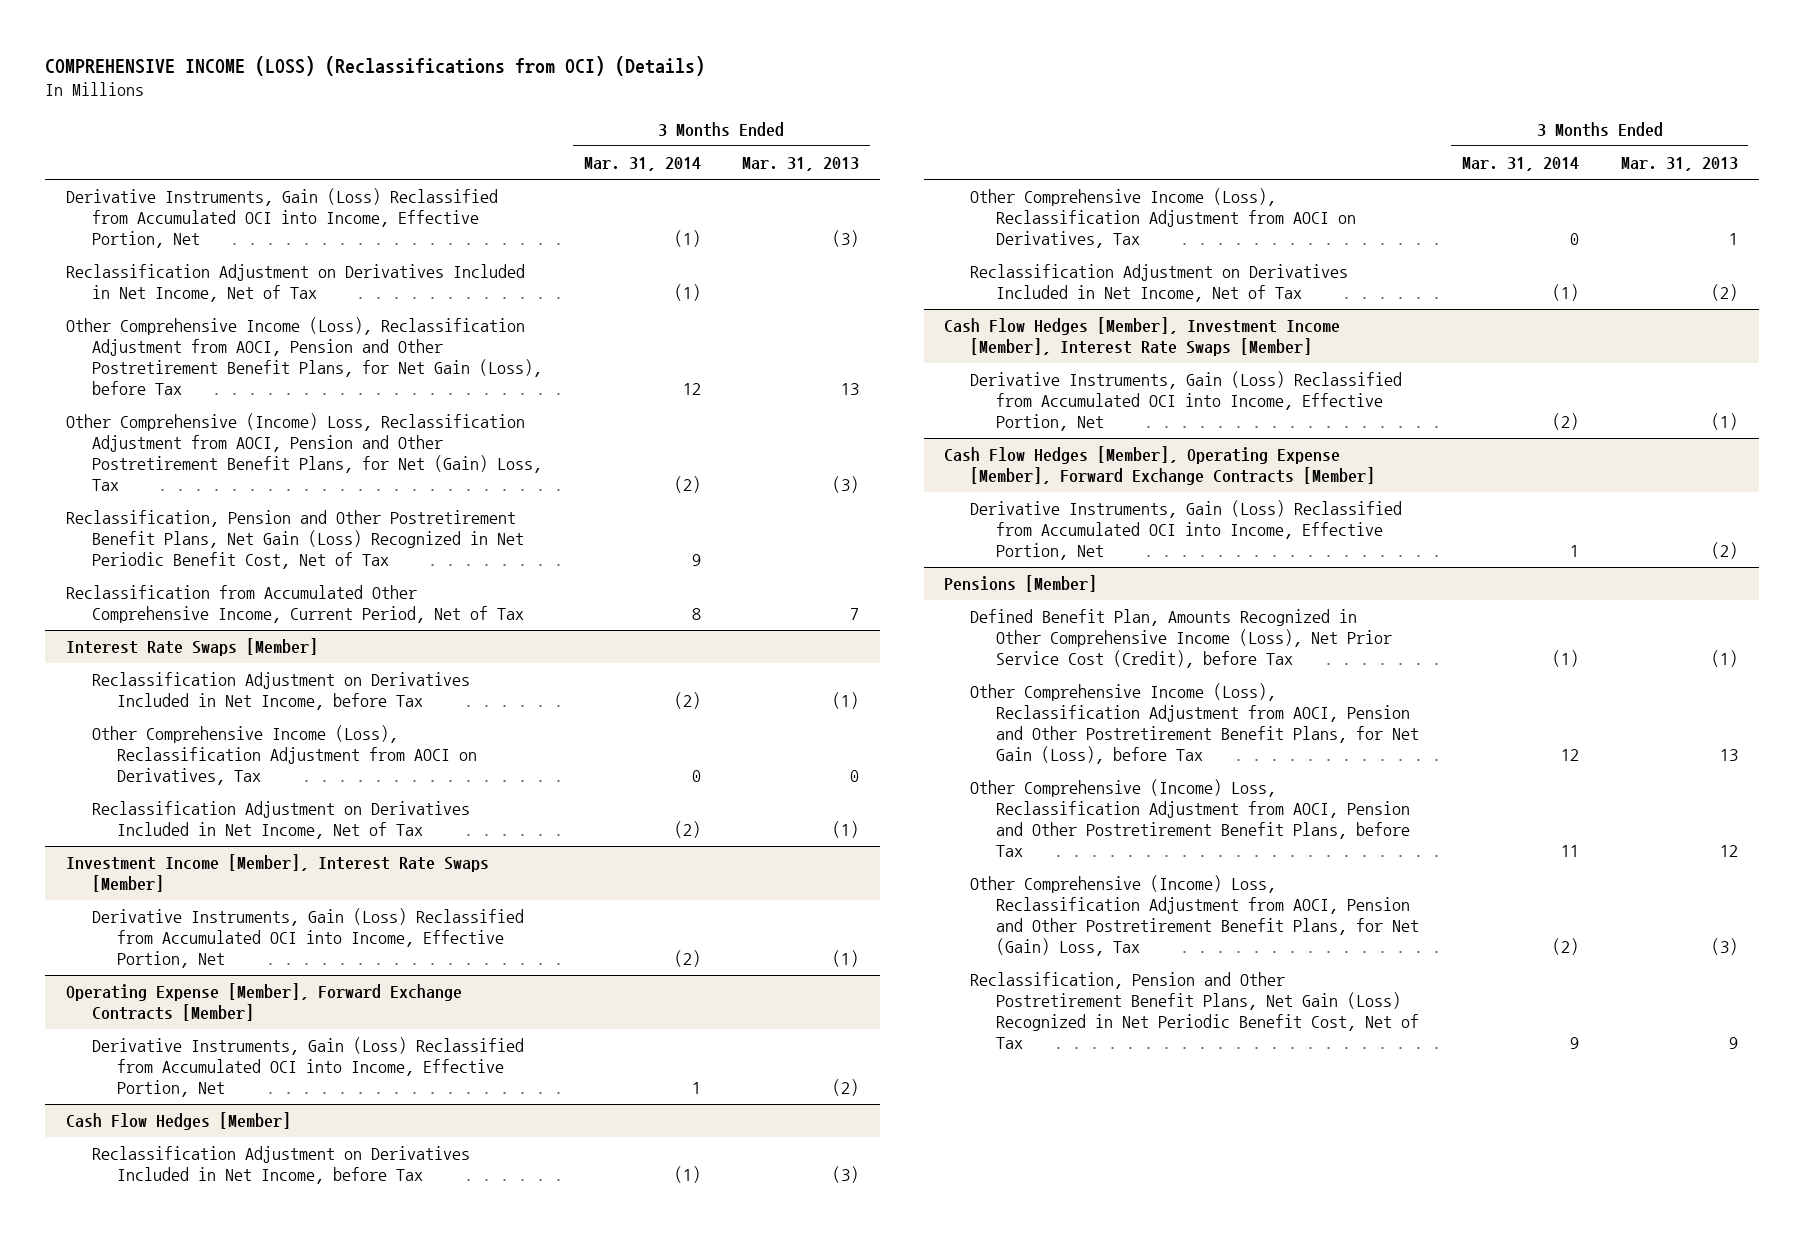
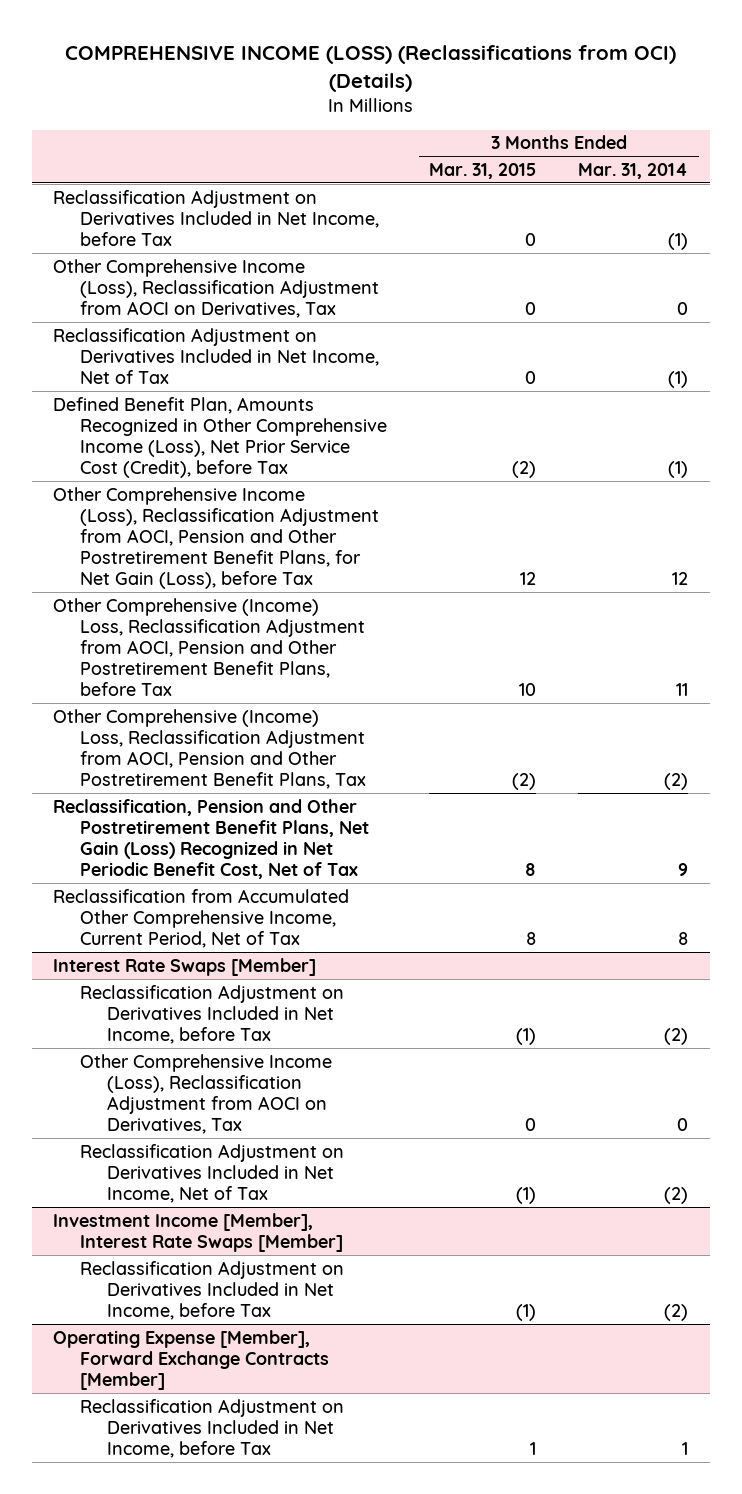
- | 3 Months Ended Mar. 31, 2014 | 3 Months Ended Mar. 31, 2013
+ | 3 Months Ended Mar. 31, 2015 | 3 Months Ended Mar. 31, 2014
- Derivative Instruments, Gain (Loss) Reclassified from Accumulated OCI into Income, Effective Portion, Net | (1) | (3)
+ Reclassification Adjustment on Derivatives Included in Net Income, before Tax | 0 | (1)
+ Other Comprehensive Income (Loss), Reclassification Adjustment from AOCI on Derivatives, Tax | 0 | 0
+ Defined Benefit Plan, Amounts Recognized in Other Comprehensive Income (Loss), Net Prior Service Cost (Credit), before Tax | (2) | (1)
- Other Comprehensive (Income) Loss, Reclassification Adjustment from AOCI, Pension and Other Postretirement Benefit Plans, for Net (Gain) Loss, Tax | (2) | (3)
+ Other Comprehensive (Income) Loss, Reclassification Adjustment from AOCI, Pension and Other Postretirement Benefit Plans, before Tax | 10 | 11
+ Other Comprehensive (Income) Loss, Reclassification Adjustment from AOCI, Pension and Other Postretirement Benefit Plans, Tax | (2) | (2)
@ Investment Income [Member], Interest Rate Swaps [Member]
- Derivative Instruments, Gain (Loss) Reclassified from Accumulated OCI into Income, Effective Portion, Net | (2) | (1)
+ Reclassification Adjustment on Derivatives Included in Net Income, before Tax | (1) | (2)
@ Operating Expense [Member], Forward Exchange Contracts [Member]
- Derivative Instruments, Gain (Loss) Reclassified from Accumulated OCI into Income, Effective Portion, Net | 1 | (2)
- Cash Flow Hedges [Member]
- Reclassification Adjustment on Derivatives Included in Net Income, before Tax | (1) | (3)
- Other Comprehensive Income (Loss), Reclassification Adjustment from AOCI on Derivatives, Tax | 0 | 1
- Reclassification Adjustment on Derivatives Included in Net Income, Net of Tax | (1) | (2)
- Cash Flow Hedges [Member], Investment Income [Member], Interest Rate Swaps [Member]
- Derivative Instruments, Gain (Loss) Reclassified from Accumulated OCI into Income, Effective Portion, Net | (2) | (1)
- Cash Flow Hedges [Member], Operating Expense [Member], Forward Exchange Contracts [Member]
- Derivative Instruments, Gain (Loss) Reclassified from Accumulated OCI into Income, Effective Portion, Net | 1 | (2)
- Pensions [Member]
- Defined Benefit Plan, Amounts Recognized in Other Comprehensive Income (Loss), Net Prior Service Cost (Credit), before Tax | (1) | (1)
- Other Comprehensive Income (Loss), Reclassification Adjustment from AOCI, Pension and Other Postretirement Benefit Plans, for Net Gain (Loss), before Tax | 12 | 13
- Other Comprehensive (Income) Loss, Reclassification Adjustment from AOCI, Pension and Other Postretirement Benefit Plans, before Tax | 11 | 12
- Other Comprehensive (Income) Loss, Reclassification Adjustment from AOCI, Pension and Other Postretirement Benefit Plans, for Net (Gain) Loss, Tax | (2) | (3)
- Reclassification, Pension and Other Postretirement Benefit Plans, Net Gain (Loss) Recognized in Net Periodic Benefit Cost, Net of Tax | 9 | 9
@ Operating Expense [Member], Forward Exchange Contracts [Member]
+ Reclassification Adjustment on Derivatives Included in Net Income, before Tax | 1 | 1

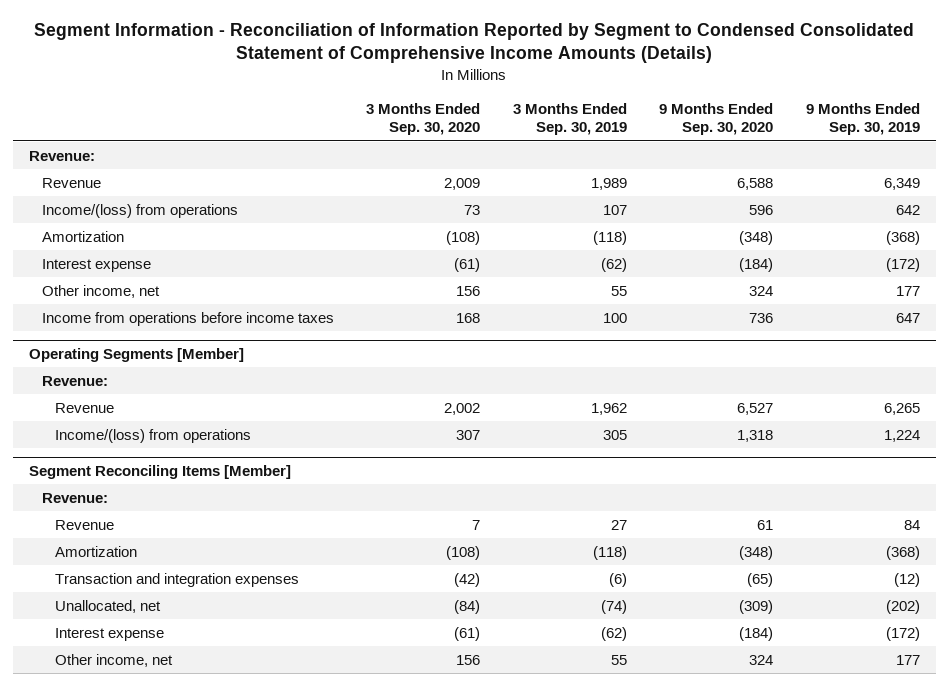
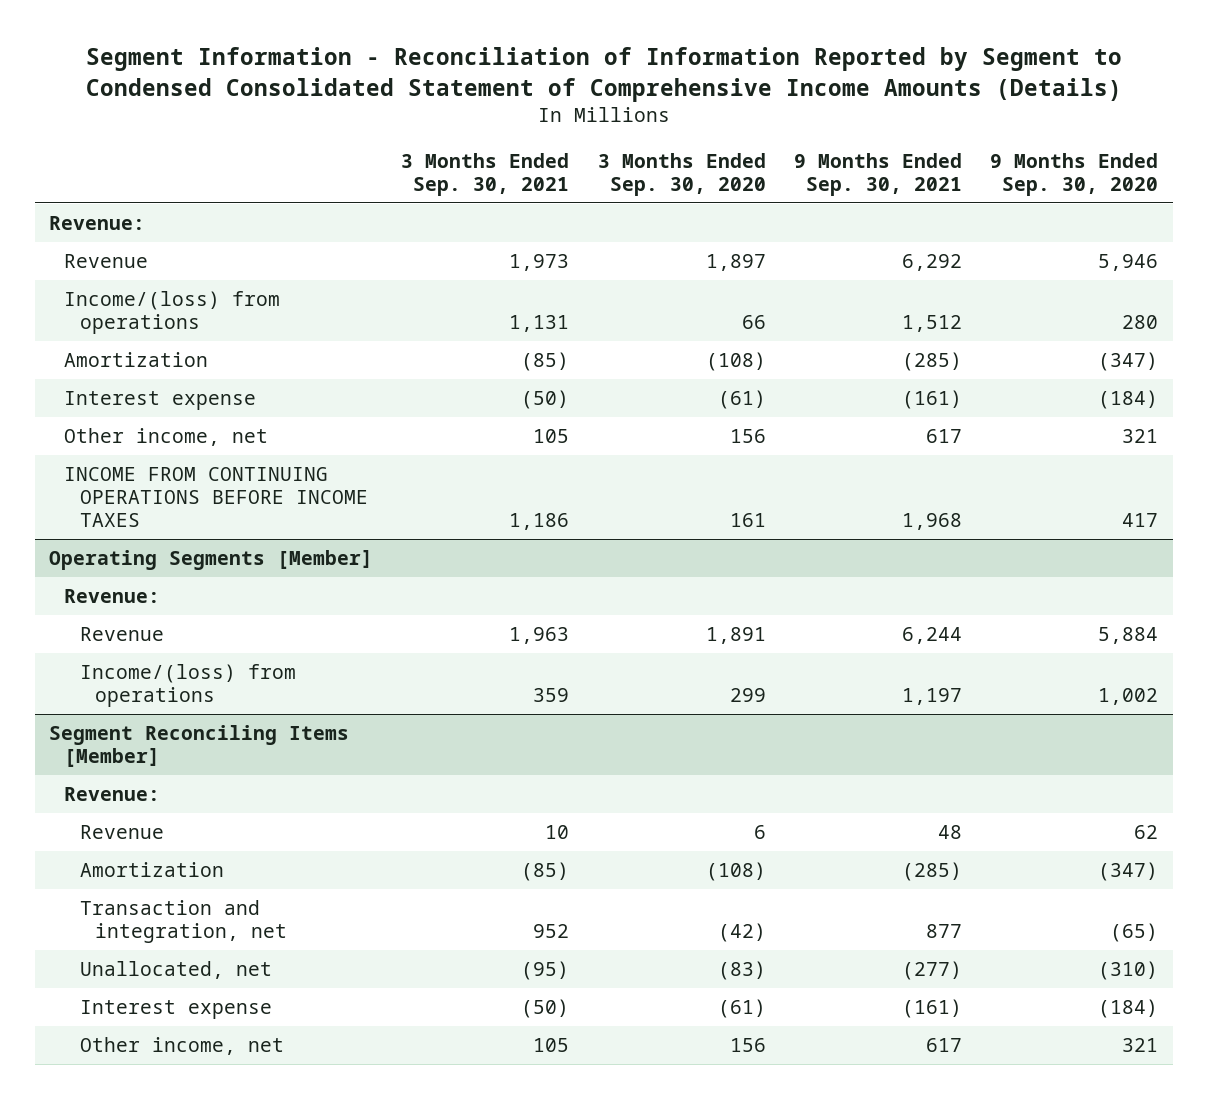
- | 3 Months Ended Sep. 30, 2020 | 3 Months Ended Sep. 30, 2019 | 9 Months Ended Sep. 30, 2020 | 9 Months Ended Sep. 30, 2019
+ | 3 Months Ended Sep. 30, 2021 | 3 Months Ended Sep. 30, 2020 | 9 Months Ended Sep. 30, 2021 | 9 Months Ended Sep. 30, 2020
- Revenue | 2,009 | 1,989 | 6,588 | 6,349
- Income/(loss) from operations | 73 | 107 | 596 | 642
- Amortization | (108) | (118) | (348) | (368)
+ Revenue | 1,973 | 1,897 | 6,292 | 5,946
+ Income/(loss) from operations | 1,131 | 66 | 1,512 | 280
+ Amortization | (85) | (108) | (285) | (347)
- Other income, net | 156 | 55 | 324 | 177
- Income from operations before income taxes | 168 | 100 | 736 | 647
+ Other income, net | 105 | 156 | 617 | 321
+ INCOME FROM CONTINUING OPERATIONS BEFORE INCOME TAXES | 1,186 | 161 | 1,968 | 417
@ Operating Segments [Member]
- Revenue | 2,002 | 1,962 | 6,527 | 6,265
- Income/(loss) from operations | 307 | 305 | 1,318 | 1,224
+ Revenue | 1,963 | 1,891 | 6,244 | 5,884
+ Income/(loss) from operations | 359 | 299 | 1,197 | 1,002
@ Segment Reconciling Items [Member]
- Revenue | 7 | 27 | 61 | 84
- Amortization | (108) | (118) | (348) | (368)
- Transaction and integration expenses | (42) | (6) | (65) | (12)
- Unallocated, net | (84) | (74) | (309) | (202)
+ Revenue | 10 | 6 | 48 | 62
+ Amortization | (85) | (108) | (285) | (347)
+ Transaction and integration, net | 952 | (42) | 877 | (65)
+ Unallocated, net | (95) | (83) | (277) | (310)
- Other income, net | 156 | 55 | 324 | 177
+ Other income, net | 105 | 156 | 617 | 321

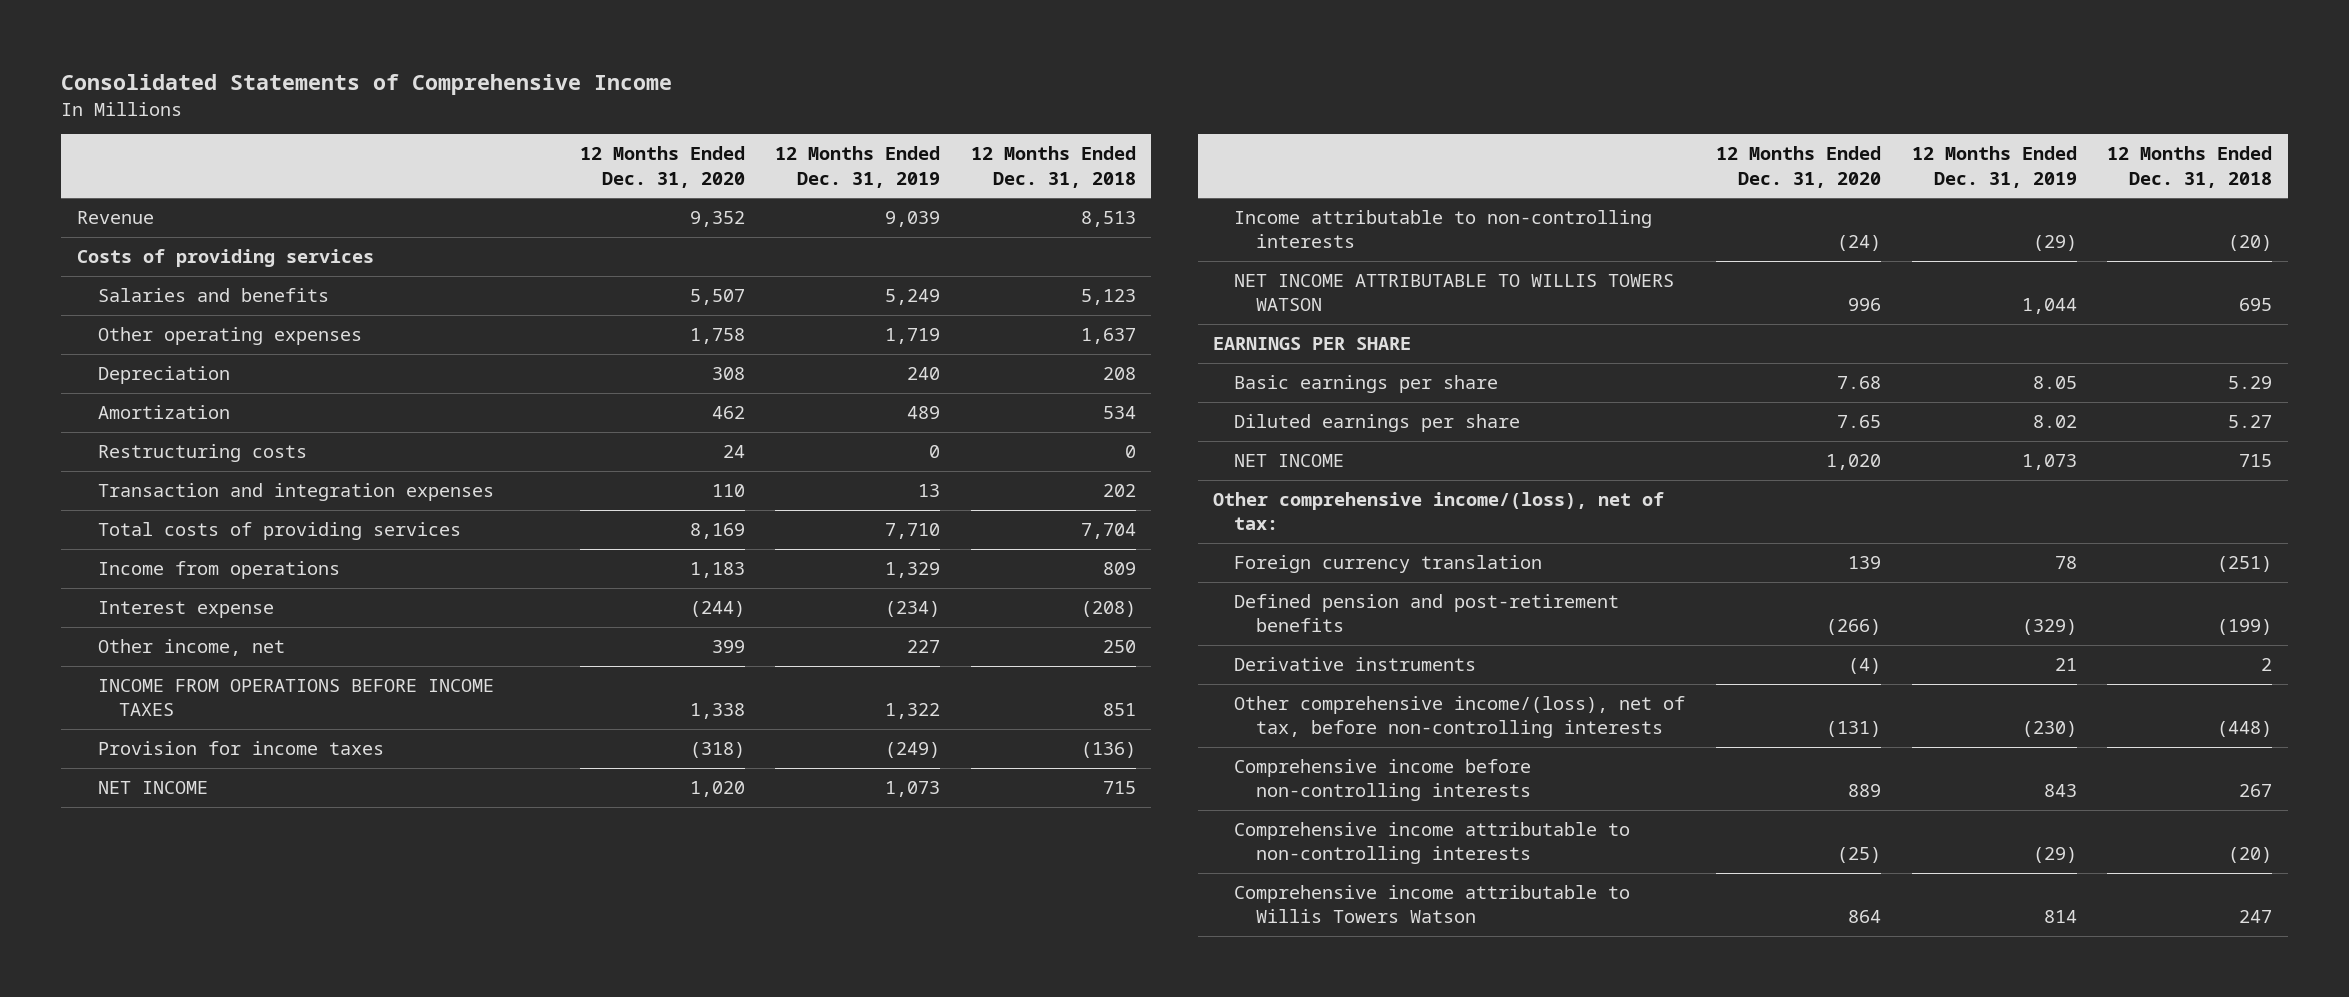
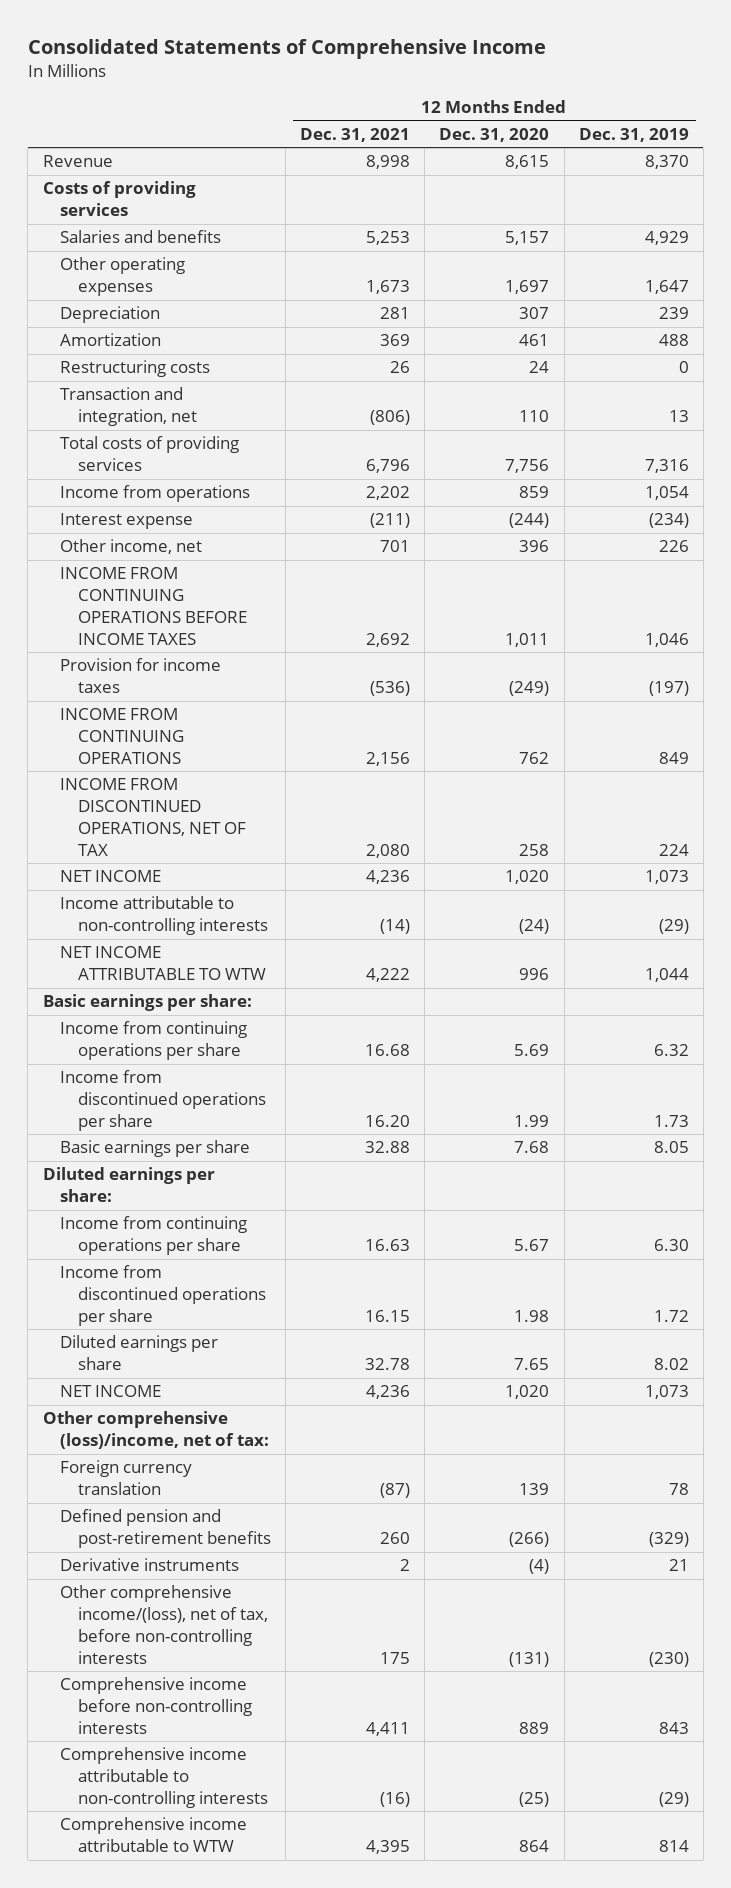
- | 12 Months Ended Dec. 31, 2020 | 12 Months Ended Dec. 31, 2019 | 12 Months Ended Dec. 31, 2018
+ | 12 Months Ended Dec. 31, 2021 | 12 Months Ended Dec. 31, 2020 | 12 Months Ended Dec. 31, 2019
- Revenue | 9,352 | 9,039 | 8,513
+ Revenue | 8,998 | 8,615 | 8,370
- Salaries and benefits | 5,507 | 5,249 | 5,123
- Other operating expenses | 1,758 | 1,719 | 1,637
- Depreciation | 308 | 240 | 208
- Amortization | 462 | 489 | 534
+ Salaries and benefits | 5,253 | 5,157 | 4,929
+ Other operating expenses | 1,673 | 1,697 | 1,647
+ Depreciation | 281 | 307 | 239
+ Amortization | 369 | 461 | 488
- Transaction and integration expenses | 110 | 13 | 202
- Total costs of providing services | 8,169 | 7,710 | 7,704
- Income from operations | 1,183 | 1,329 | 809
+ Transaction and integration, net | (806) | 110 | 13
+ Total costs of providing services | 6,796 | 7,756 | 7,316
+ Income from operations | 2,202 | 859 | 1,054
- Other income, net | 399 | 227 | 250
- INCOME FROM OPERATIONS BEFORE INCOME TAXES | 1,338 | 1,322 | 851
- Provision for income taxes | (318) | (249) | (136)
+ Other income, net | 701 | 396 | 226
+ INCOME FROM CONTINUING OPERATIONS BEFORE INCOME TAXES | 2,692 | 1,011 | 1,046
+ Provision for income taxes | (536) | (249) | (197)
+ INCOME FROM CONTINUING OPERATIONS | 2,156 | 762 | 849
+ INCOME FROM DISCONTINUED OPERATIONS, NET OF TAX | 2,080 | 258 | 224
- NET INCOME ATTRIBUTABLE TO WILLIS TOWERS WATSON | 996 | 1,044 | 695
- EARNINGS PER SHARE
+ NET INCOME ATTRIBUTABLE TO WTW | 4,222 | 996 | 1,044
+ Basic earnings per share:
+ Income from continuing operations per share | 16.68 | 5.69 | 6.32
+ Income from discontinued operations per share | 16.20 | 1.99 | 1.73
+ Diluted earnings per share:
+ Income from continuing operations per share | 16.63 | 5.67 | 6.30
+ Income from discontinued operations per share | 16.15 | 1.98 | 1.72
- Other comprehensive income/(loss), net of tax:
+ Other comprehensive (loss)/income, net of tax:
- Comprehensive income attributable to Willis Towers Watson | 864 | 814 | 247
+ Comprehensive income attributable to WTW | 4,395 | 864 | 814

